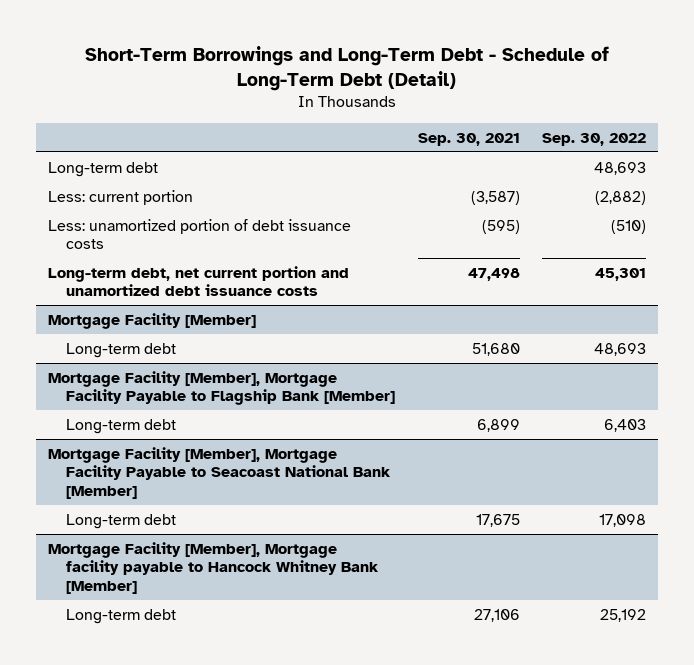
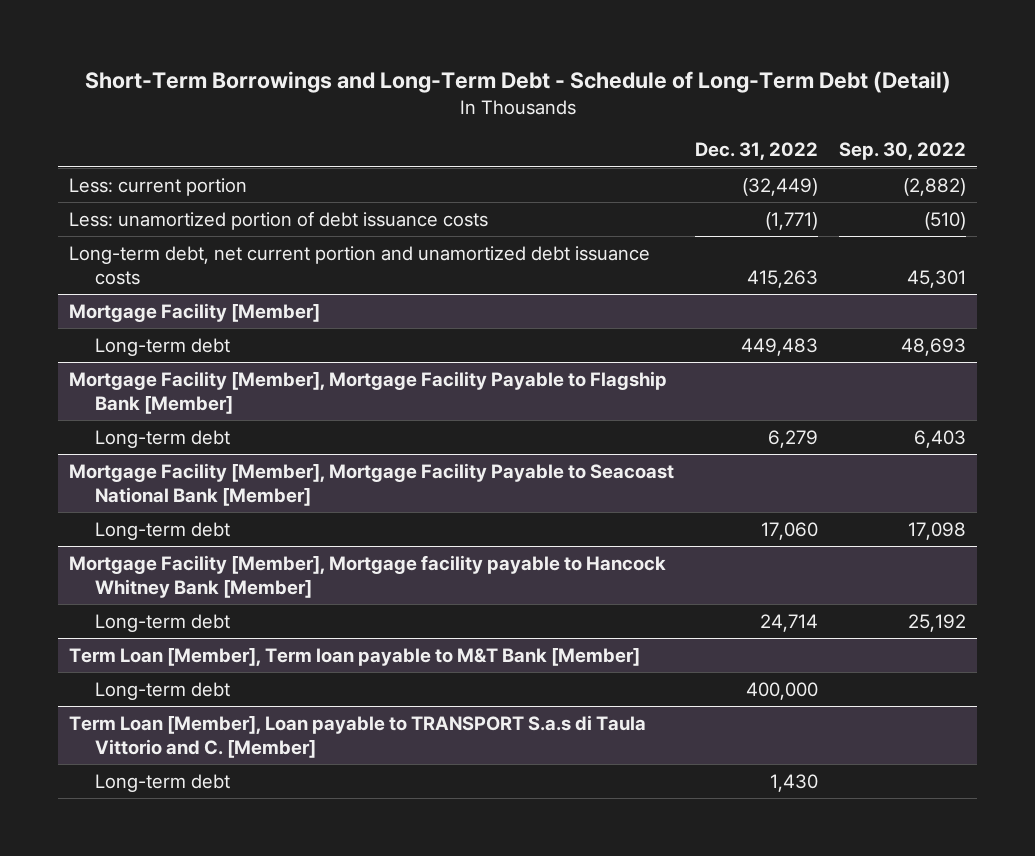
- | Sep. 30, 2021 | Sep. 30, 2022
+ | Dec. 31, 2022 | Sep. 30, 2022
- Long-term debt | | 48,693
+ Term Loan [Member], Term loan payable to M&T Bank [Member]
+ Long-term debt | 400,000 |
+ Term Loan [Member], Loan payable to TRANSPORT S.a.s di Taula Vittorio and C. [Member]
+ Long-term debt | 1,430 |

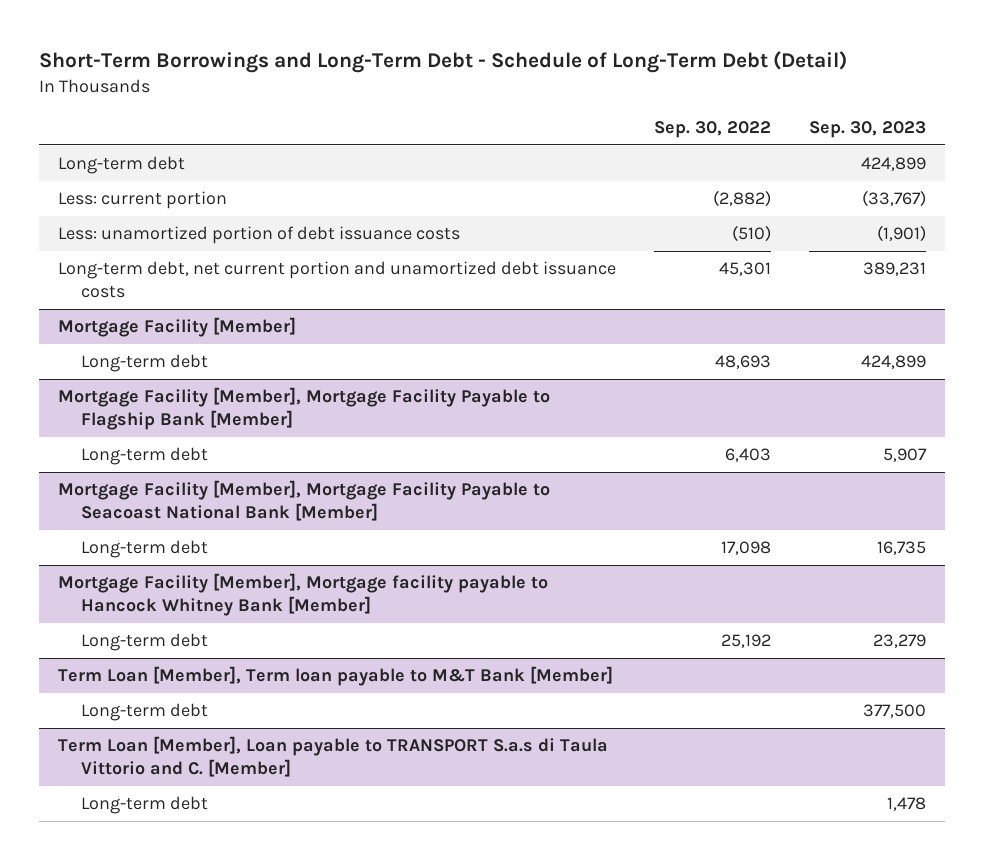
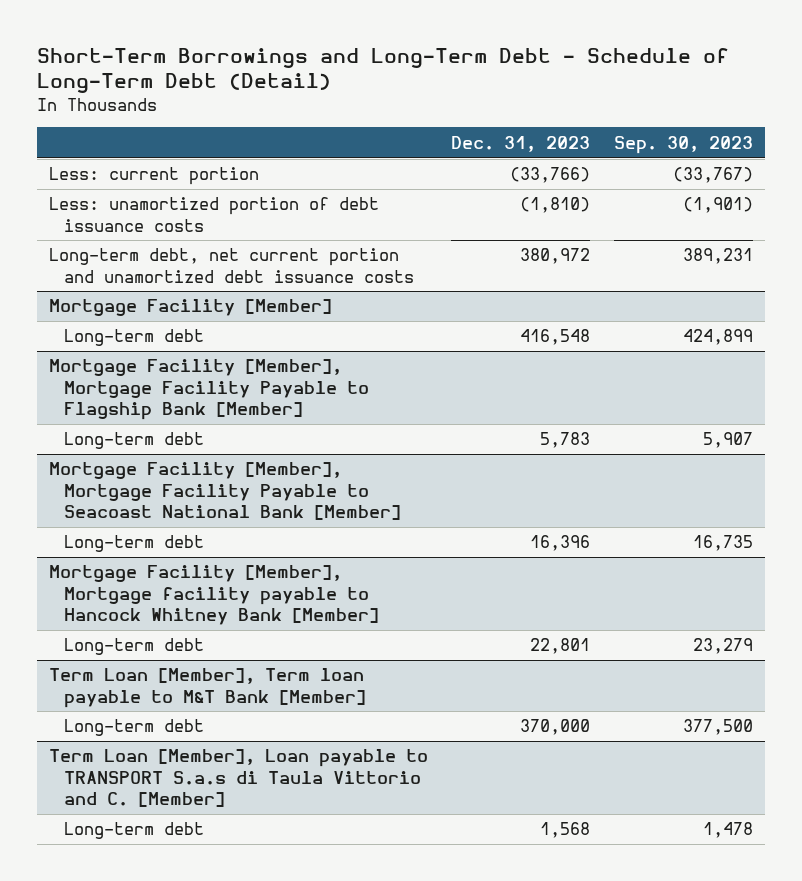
- | Sep. 30, 2022 | Sep. 30, 2023
+ | Dec. 31, 2023 | Sep. 30, 2023
- Long-term debt | | 424,899

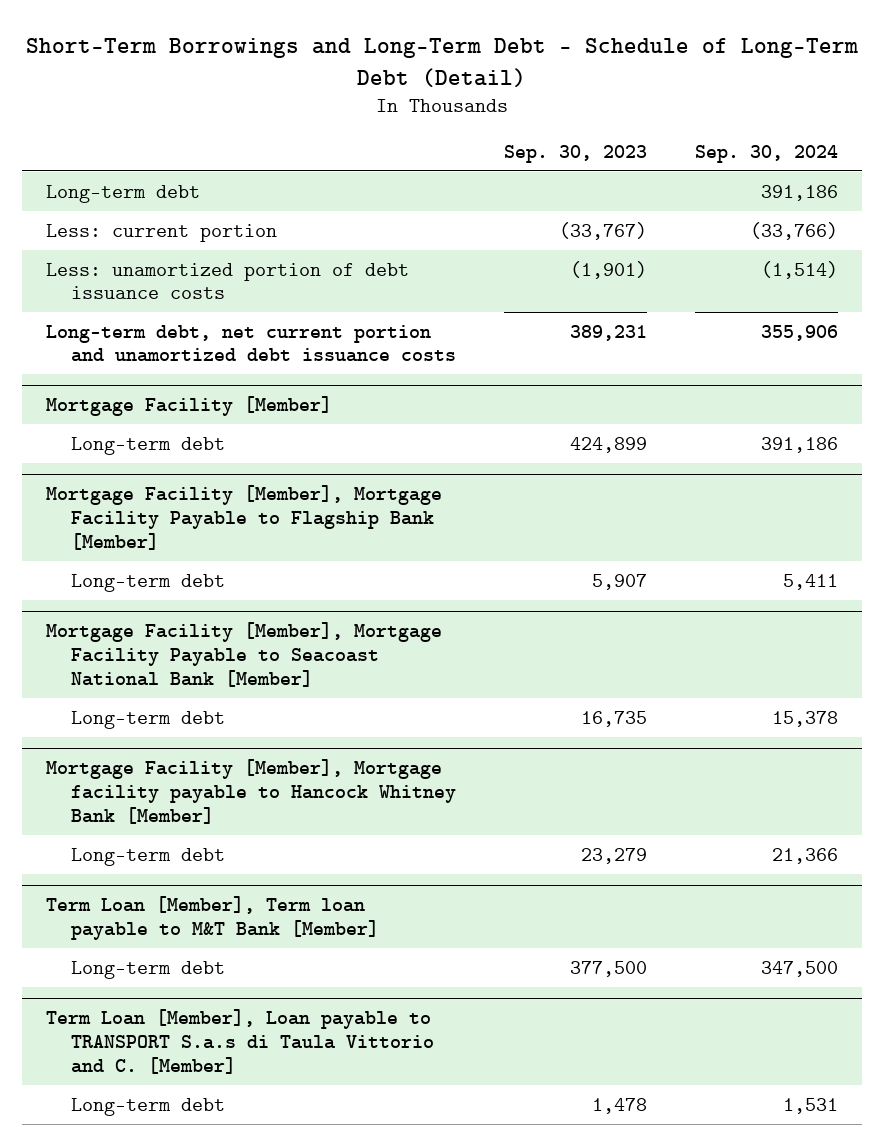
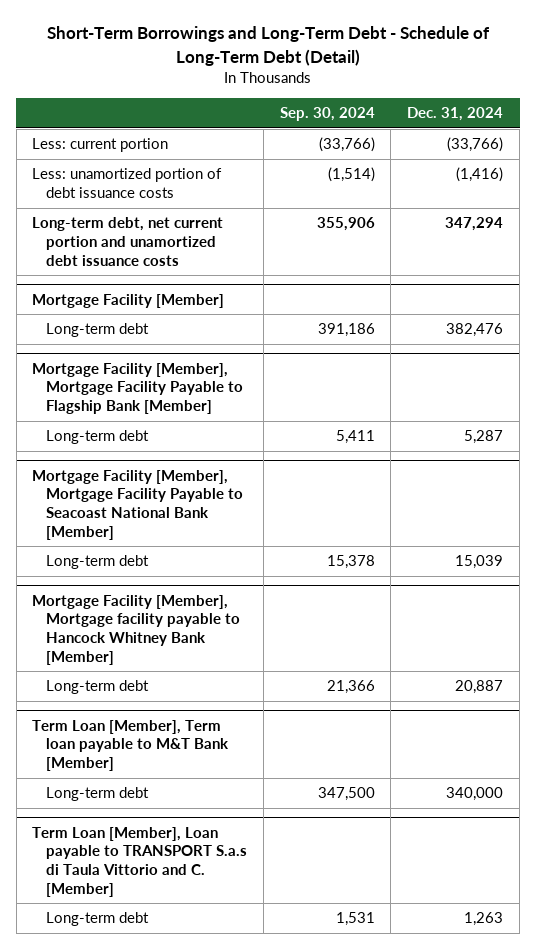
- | Sep. 30, 2023 | Sep. 30, 2024
+ | Sep. 30, 2024 | Dec. 31, 2024
- Long-term debt | | 391,186

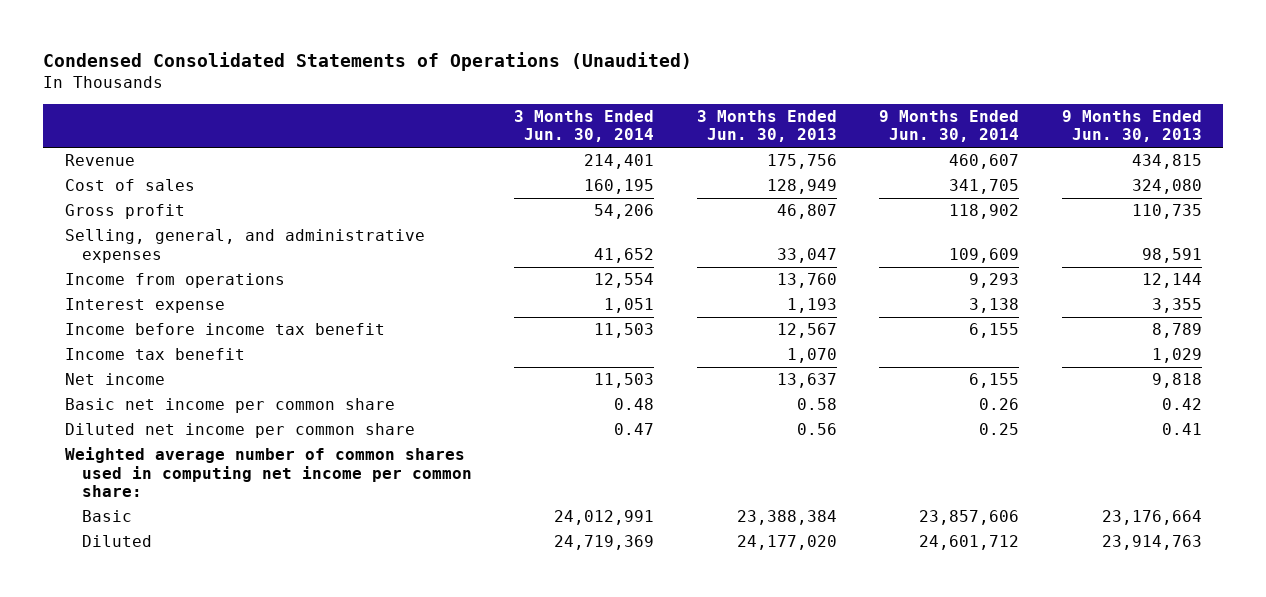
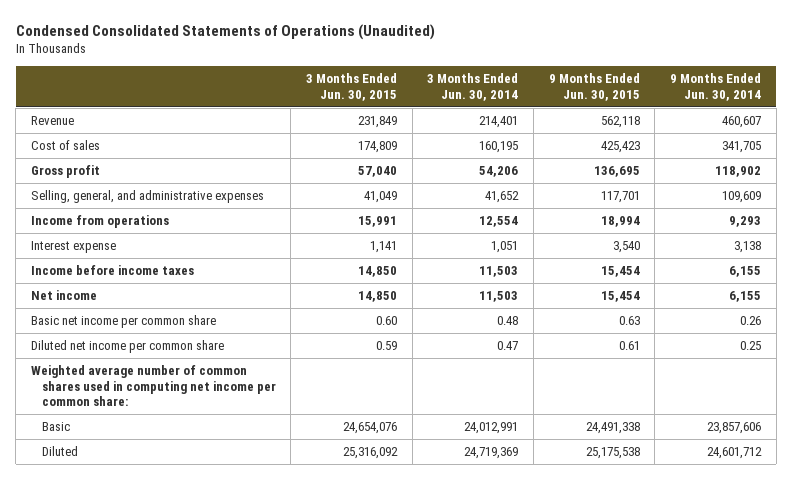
- | 3 Months Ended Jun. 30, 2014 | 3 Months Ended Jun. 30, 2013 | 9 Months Ended Jun. 30, 2014 | 9 Months Ended Jun. 30, 2013
+ | 3 Months Ended Jun. 30, 2015 | 3 Months Ended Jun. 30, 2014 | 9 Months Ended Jun. 30, 2015 | 9 Months Ended Jun. 30, 2014
- Income before income tax benefit | 11,503 | 12,567 | 6,155 | 8,789
- Income tax benefit | | 1,070 | | 1,029
+ Income before income taxes | 14,850 | 11,503 | 15,454 | 6,155

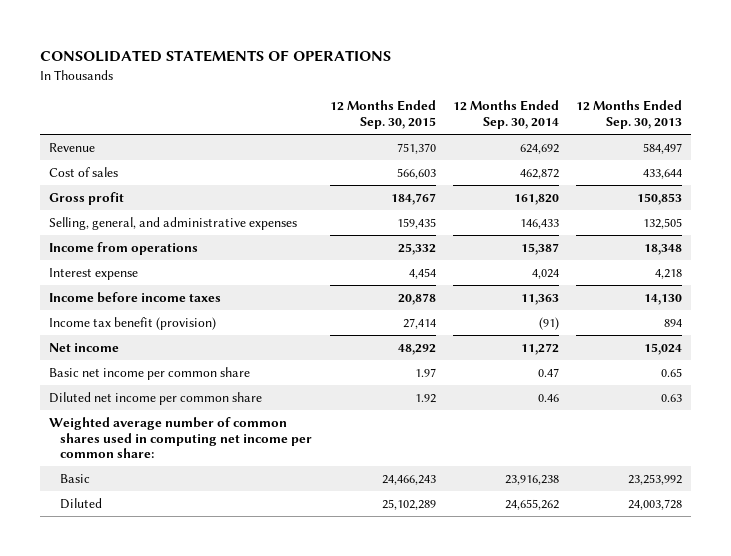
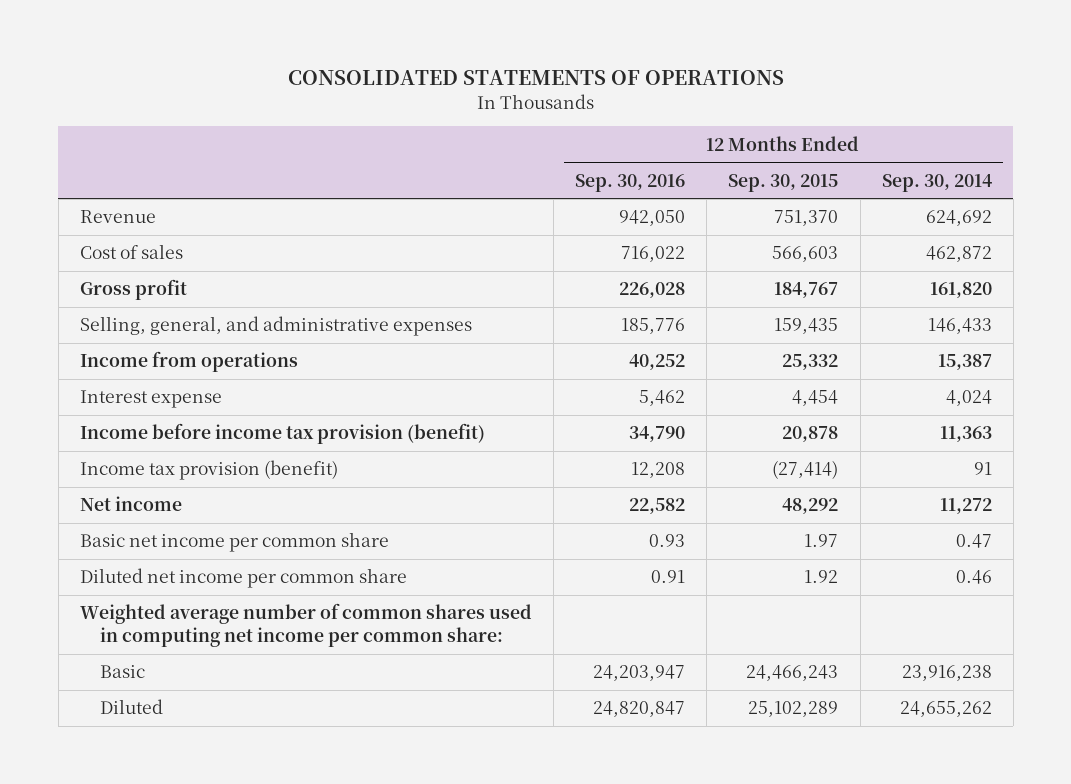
- | 12 Months Ended Sep. 30, 2015 | 12 Months Ended Sep. 30, 2014 | 12 Months Ended Sep. 30, 2013
+ | 12 Months Ended Sep. 30, 2016 | 12 Months Ended Sep. 30, 2015 | 12 Months Ended Sep. 30, 2014
- Income before income taxes | 20,878 | 11,363 | 14,130
- Income tax benefit (provision) | 27,414 | (91) | 894
+ Income before income tax provision (benefit) | 34,790 | 20,878 | 11,363
+ Income tax provision (benefit) | 12,208 | (27,414) | 91

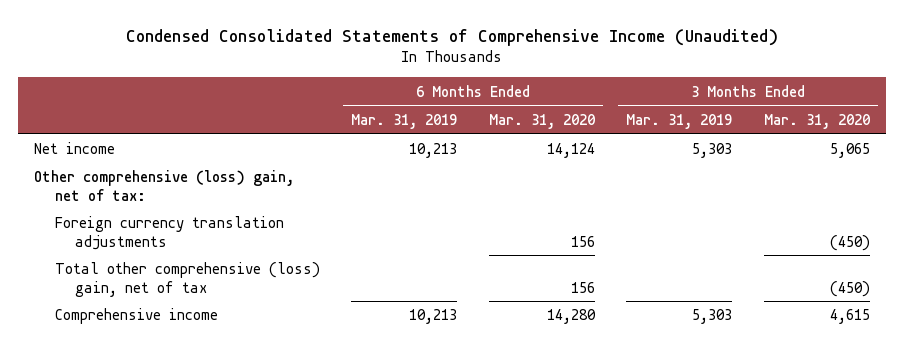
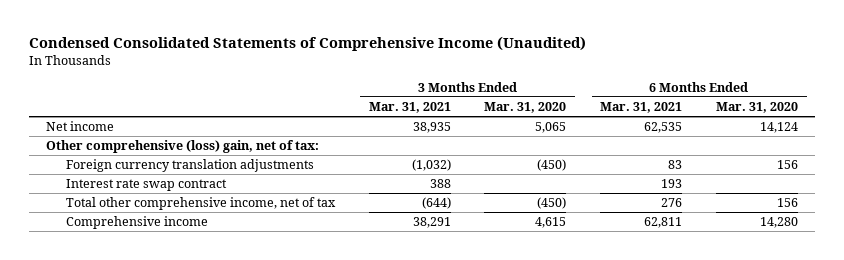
- | 6 Months Ended Mar. 31, 2019 | 6 Months Ended Mar. 31, 2020 | 3 Months Ended Mar. 31, 2019 | 3 Months Ended Mar. 31, 2020
+ | 3 Months Ended Mar. 31, 2021 | 3 Months Ended Mar. 31, 2020 | 6 Months Ended Mar. 31, 2021 | 6 Months Ended Mar. 31, 2020
- Total other comprehensive (loss) gain, net of tax | | 156 | | (450)
+ Interest rate swap contract | 388 | | 193 |
+ Total other comprehensive income, net of tax | (644) | (450) | 276 | 156

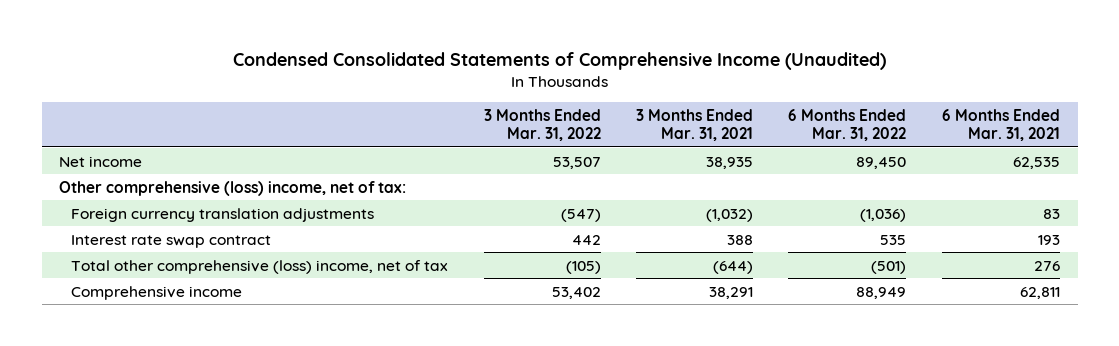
- | 3 Months Ended Mar. 31, 2021 | 3 Months Ended Mar. 31, 2020 | 6 Months Ended Mar. 31, 2021 | 6 Months Ended Mar. 31, 2020
+ | 3 Months Ended Mar. 31, 2022 | 3 Months Ended Mar. 31, 2021 | 6 Months Ended Mar. 31, 2022 | 6 Months Ended Mar. 31, 2021
- Other comprehensive (loss) gain, net of tax:
+ Other comprehensive (loss) income, net of tax:
- Total other comprehensive income, net of tax | (644) | (450) | 276 | 156
+ Total other comprehensive (loss) income, net of tax | (105) | (644) | (501) | 276

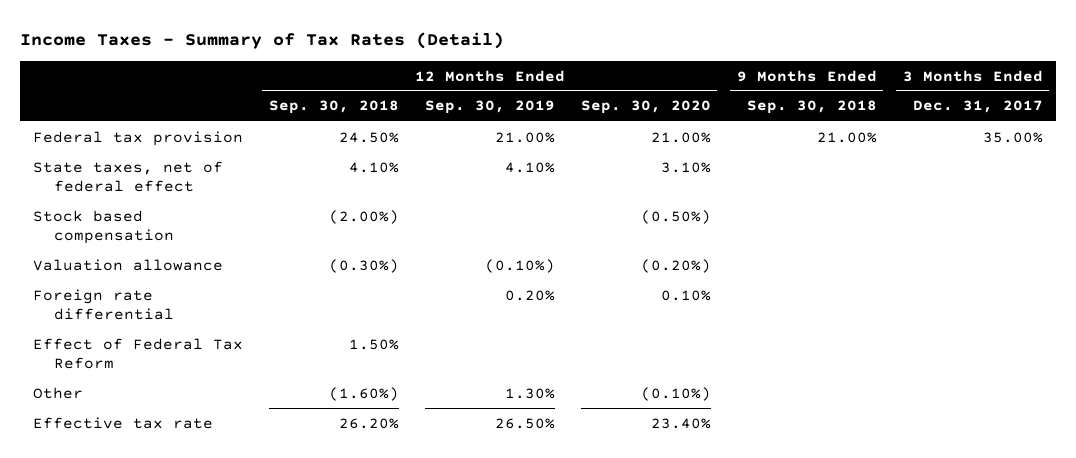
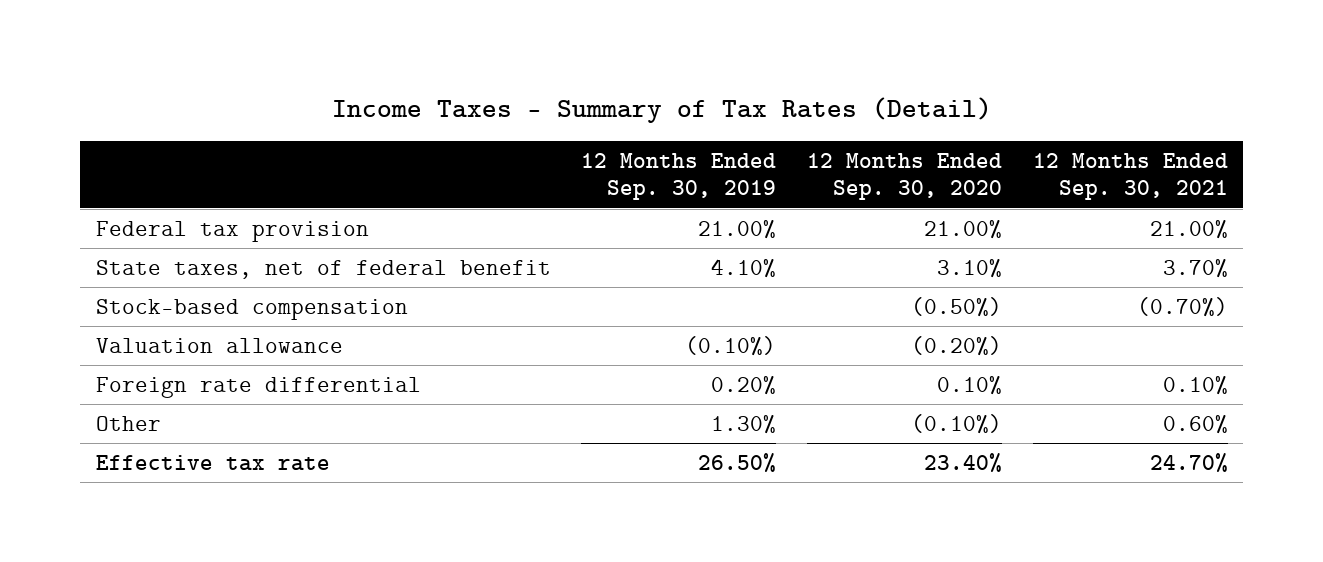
- | 12 Months Ended Sep. 30, 2018 | 12 Months Ended Sep. 30, 2019 | 12 Months Ended Sep. 30, 2020 | 9 Months Ended Sep. 30, 2018 | 3 Months Ended Dec. 31, 2017
+ | 12 Months Ended Sep. 30, 2019 | 12 Months Ended Sep. 30, 2020 | 12 Months Ended Sep. 30, 2021
- State taxes, net of federal effect | 4.10% | 4.10% | 3.10% | |
- Stock based compensation | (2.00%) | | (0.50%) | |
+ State taxes, net of federal benefit | 4.10% | 3.10% | 3.70%
+ Stock-based compensation | | (0.50%) | (0.70%)
- Effect of Federal Tax Reform | 1.50% | | | |

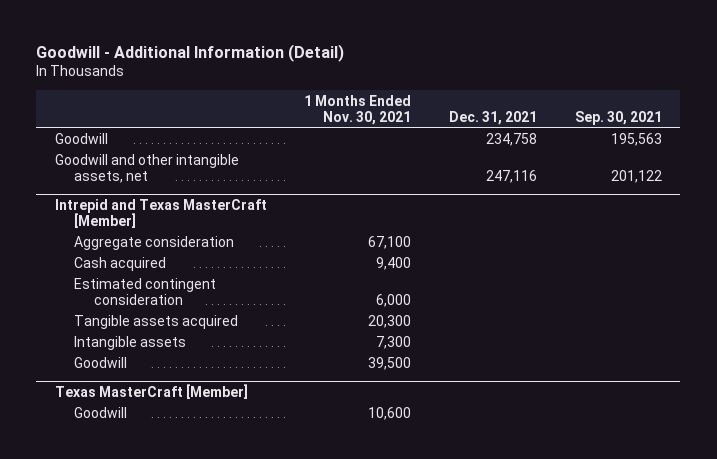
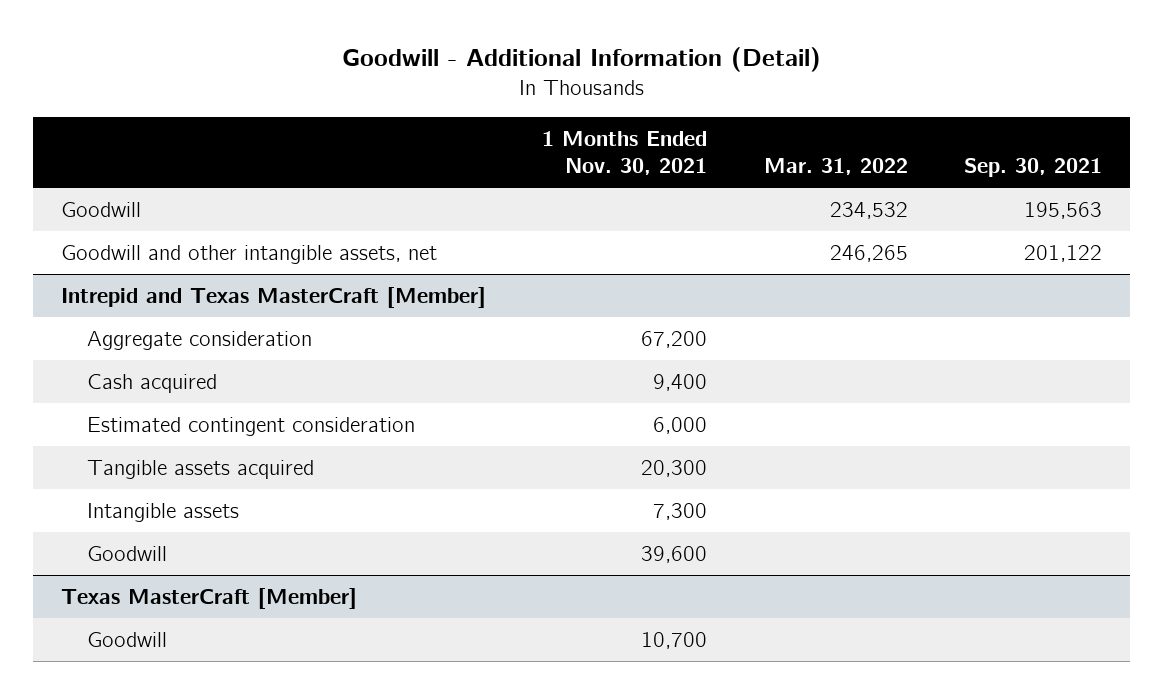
- | 1 Months Ended Nov. 30, 2021 | Dec. 31, 2021 | Sep. 30, 2021
+ | 1 Months Ended Nov. 30, 2021 | Mar. 31, 2022 | Sep. 30, 2021
@ Intrepid and Texas MasterCraft [Member]
- Aggregate consideration | 67,100 | |
+ Aggregate consideration | 67,200 | |
- Goodwill | 39,500 | |
+ Goodwill | 39,600 | |
@ Texas MasterCraft [Member]
- Goodwill | 10,600 | |
+ Goodwill | 10,700 | |

